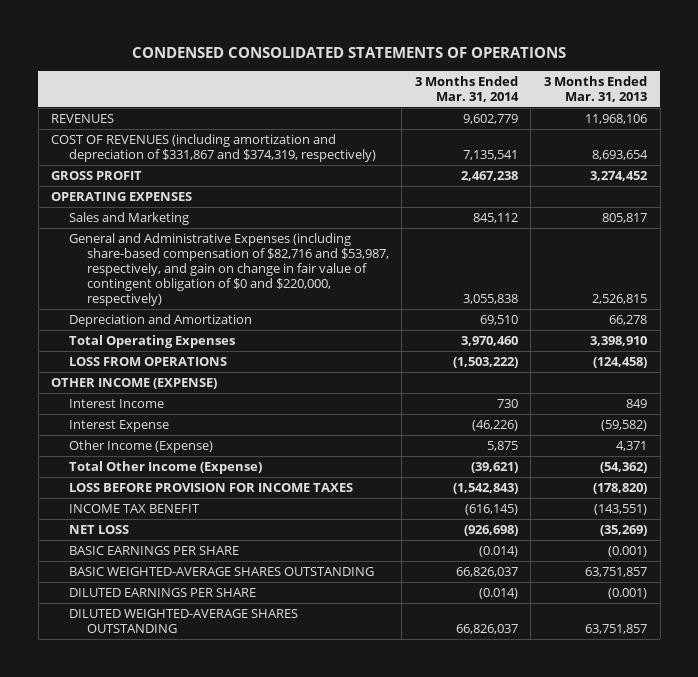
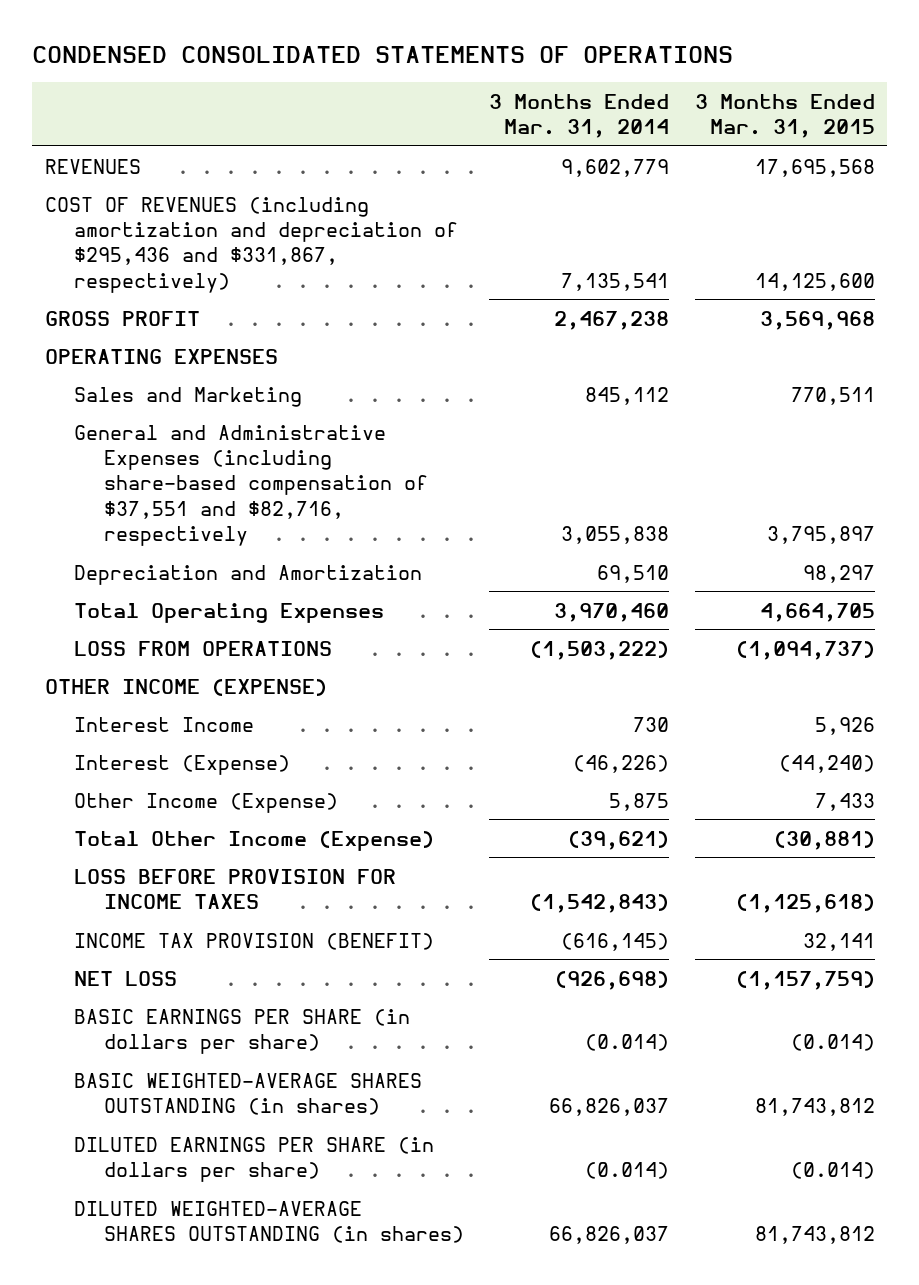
- | 3 Months Ended Mar. 31, 2014 | 3 Months Ended Mar. 31, 2013
+ | 3 Months Ended Mar. 31, 2014 | 3 Months Ended Mar. 31, 2015
- COST OF REVENUES (including amortization and depreciation of $331,867 and $374,319, respectively) | 7,135,541 | 8,693,654
+ COST OF REVENUES (including amortization and depreciation of $295,436 and $331,867, respectively) | 7,135,541 | 14,125,600
- General and Administrative Expenses (including share-based compensation of $82,716 and $53,987, respectively, and gain on change in fair value of contingent obligation of $0 and $220,000, respectively) | 3,055,838 | 2,526,815
+ General and Administrative Expenses (including share-based compensation of $37,551 and $82,716, respectively | 3,055,838 | 3,795,897
- Interest Expense | (46,226) | (59,582)
+ Interest (Expense) | (46,226) | (44,240)
- INCOME TAX BENEFIT | (616,145) | (143,551)
+ INCOME TAX PROVISION (BENEFIT) | (616,145) | 32,141
- BASIC EARNINGS PER SHARE | (0.014) | (0.001)
- BASIC WEIGHTED-AVERAGE SHARES OUTSTANDING | 66,826,037 | 63,751,857
- DILUTED EARNINGS PER SHARE | (0.014) | (0.001)
- DILUTED WEIGHTED-AVERAGE SHARES OUTSTANDING | 66,826,037 | 63,751,857
+ BASIC EARNINGS PER SHARE (in dollars per share) | (0.014) | (0.014)
+ BASIC WEIGHTED-AVERAGE SHARES OUTSTANDING (in shares) | 66,826,037 | 81,743,812
+ DILUTED EARNINGS PER SHARE (in dollars per share) | (0.014) | (0.014)
+ DILUTED WEIGHTED-AVERAGE SHARES OUTSTANDING (in shares) | 66,826,037 | 81,743,812

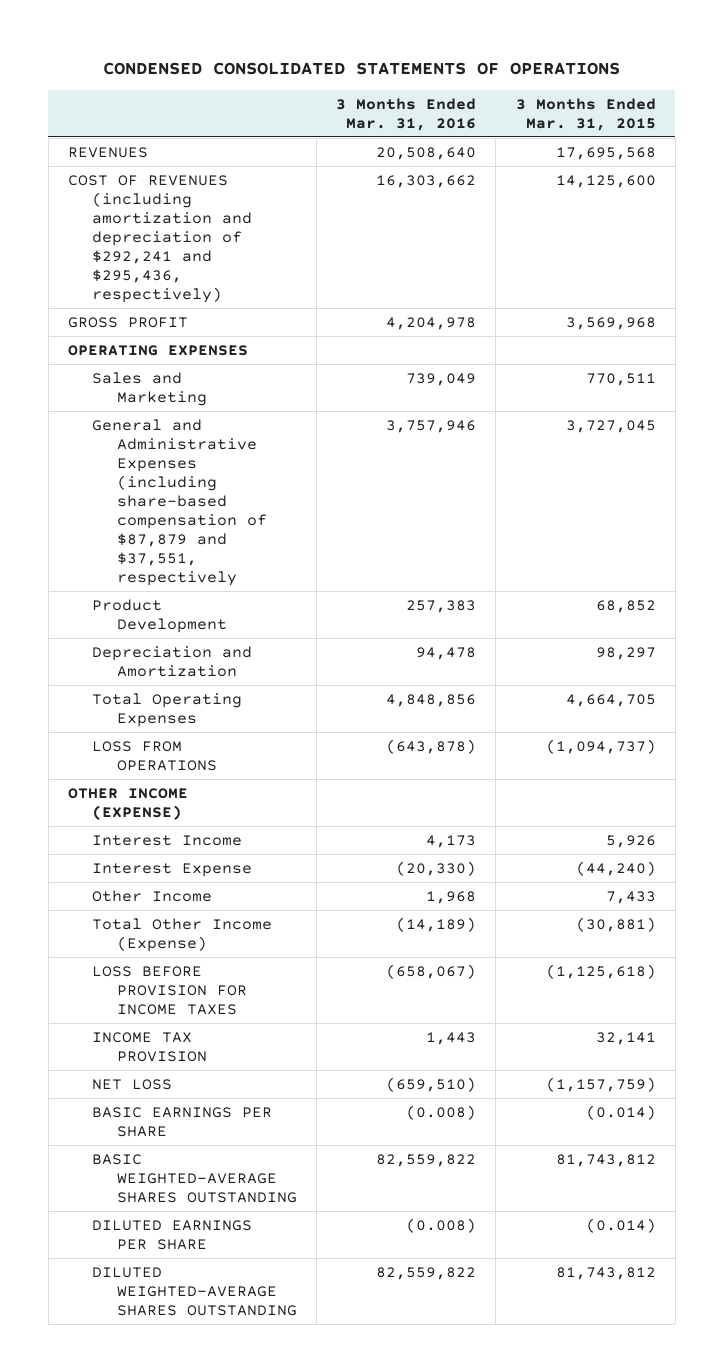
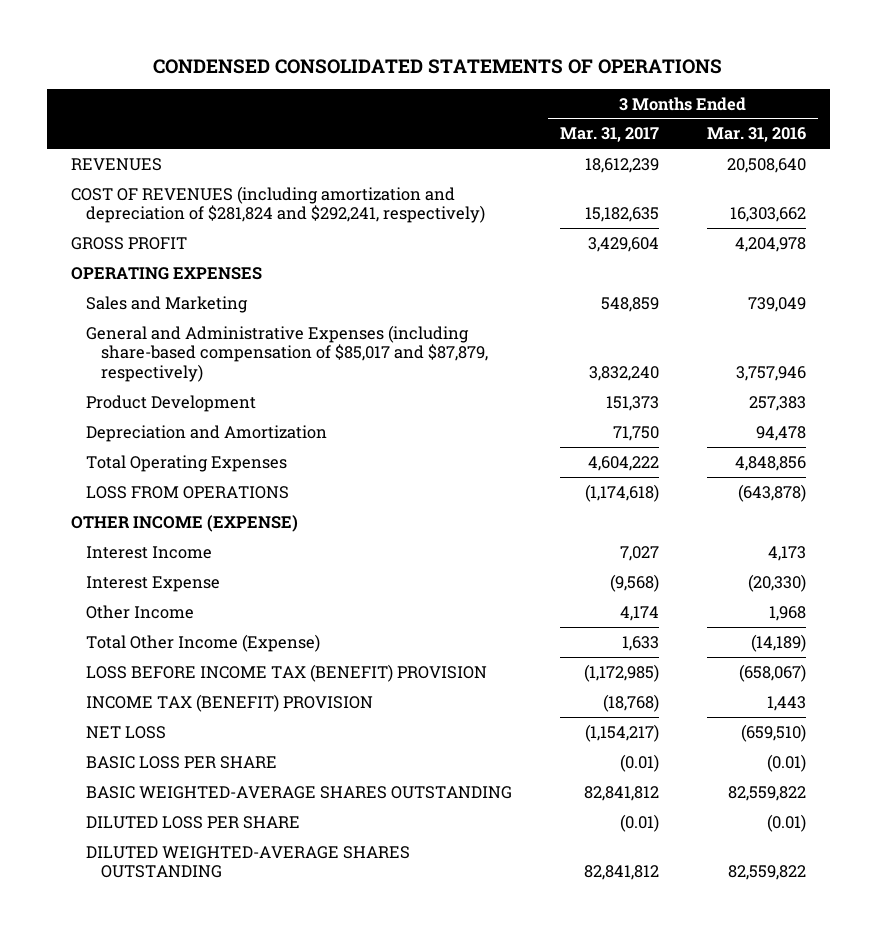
- | 3 Months Ended Mar. 31, 2016 | 3 Months Ended Mar. 31, 2015
+ | 3 Months Ended Mar. 31, 2017 | 3 Months Ended Mar. 31, 2016
- COST OF REVENUES (including amortization and depreciation of $292,241 and $295,436, respectively) | 16,303,662 | 14,125,600
+ COST OF REVENUES (including amortization and depreciation of $281,824 and $292,241, respectively) | 15,182,635 | 16,303,662
- General and Administrative Expenses (including share-based compensation of $87,879 and $37,551, respectively | 3,757,946 | 3,727,045
+ General and Administrative Expenses (including share-based compensation of $85,017 and $87,879, respectively) | 3,832,240 | 3,757,946
- LOSS BEFORE PROVISION FOR INCOME TAXES | (658,067) | (1,125,618)
- INCOME TAX PROVISION | 1,443 | 32,141
+ LOSS BEFORE INCOME TAX (BENEFIT) PROVISION | (1,172,985) | (658,067)
+ INCOME TAX (BENEFIT) PROVISION | (18,768) | 1,443
- BASIC EARNINGS PER SHARE | (0.008) | (0.014)
+ BASIC LOSS PER SHARE | (0.01) | (0.01)
- DILUTED EARNINGS PER SHARE | (0.008) | (0.014)
+ DILUTED LOSS PER SHARE | (0.01) | (0.01)

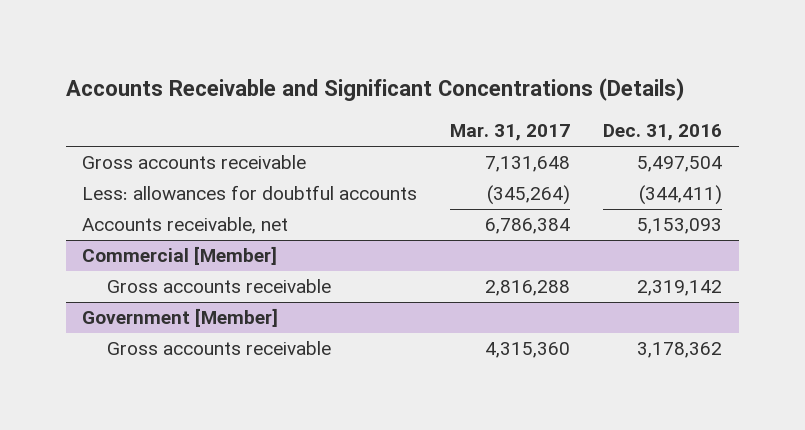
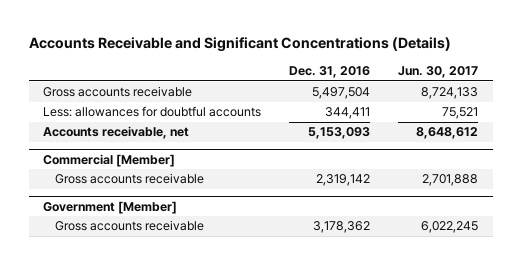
- | Mar. 31, 2017 | Dec. 31, 2016
+ | Dec. 31, 2016 | Jun. 30, 2017
- Less: allowances for doubtful accounts | (345,264) | (344,411)
+ Less: allowances for doubtful accounts | 344,411 | 75,521

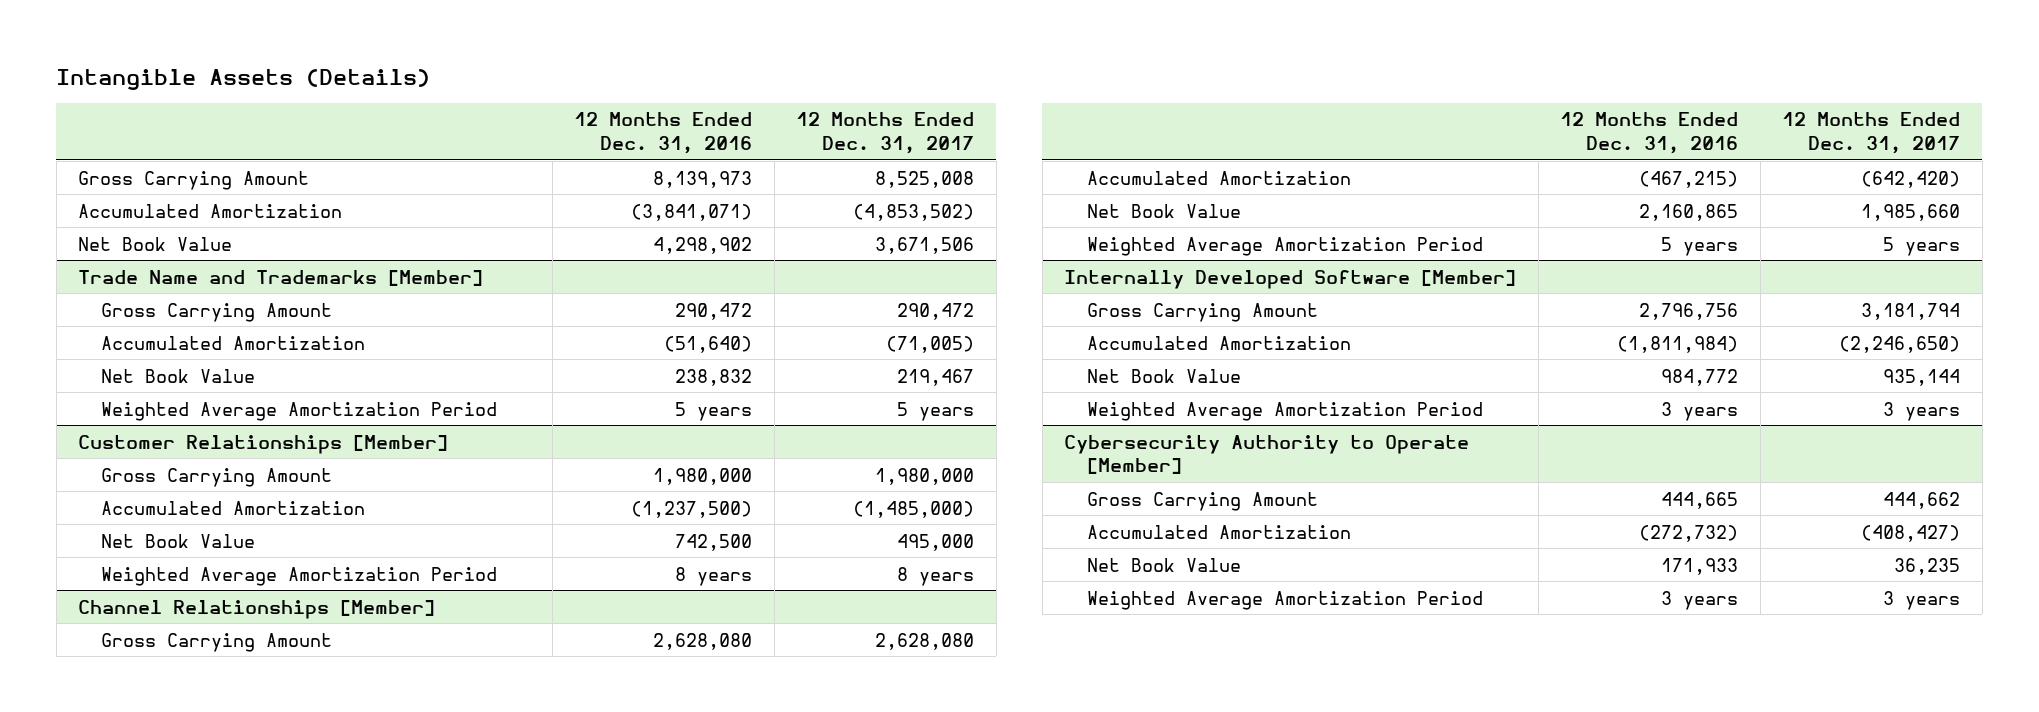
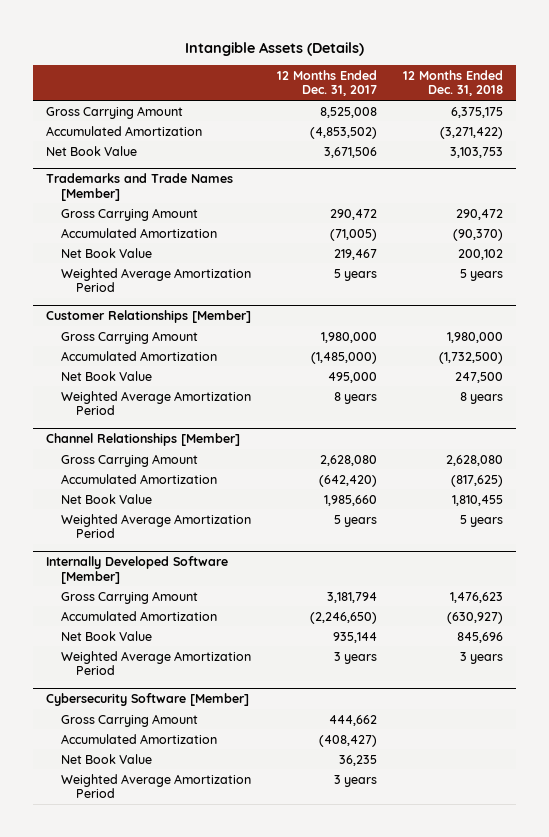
- | 12 Months Ended Dec. 31, 2016 | 12 Months Ended Dec. 31, 2017
+ | 12 Months Ended Dec. 31, 2017 | 12 Months Ended Dec. 31, 2018
- Trade Name and Trademarks [Member]
+ Trademarks and Trade Names [Member]
- Cybersecurity Authority to Operate [Member]
+ Cybersecurity Software [Member]

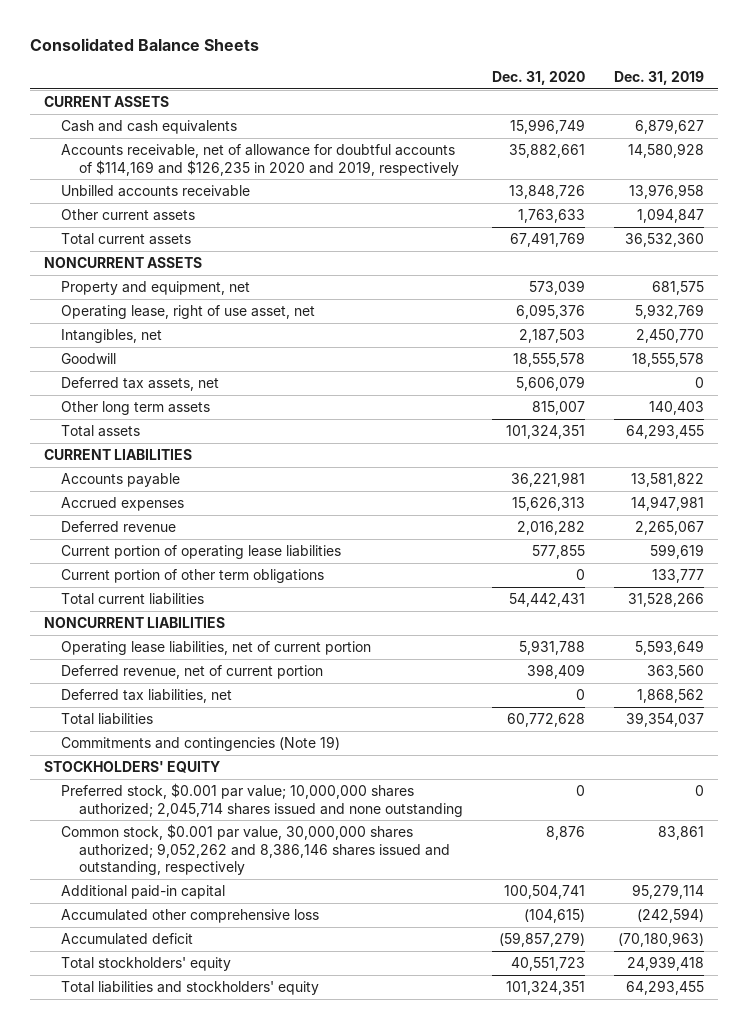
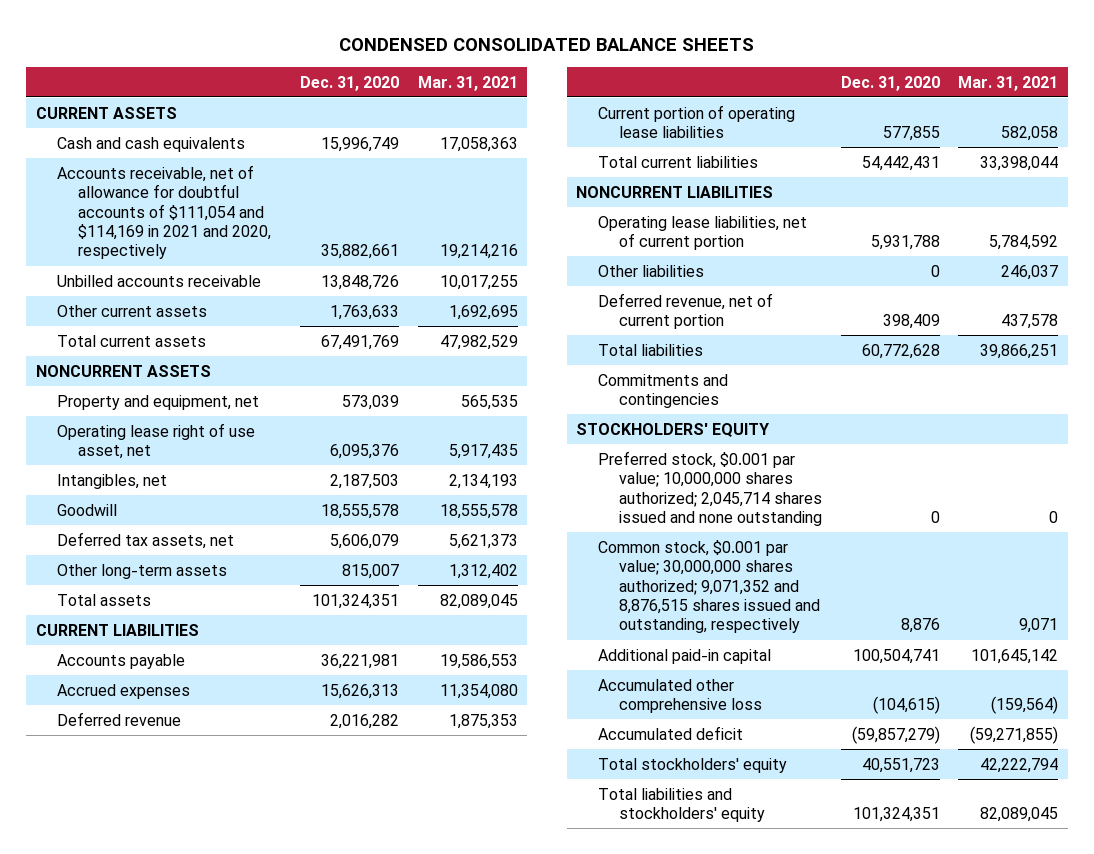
- Consolidated Balance Sheets
+ CONDENSED CONSOLIDATED BALANCE SHEETS
- | Dec. 31, 2020 | Dec. 31, 2019
+ | Dec. 31, 2020 | Mar. 31, 2021
- Accounts receivable, net of allowance for doubtful accounts of $114,169 and $126,235 in 2020 and 2019, respectively | 35,882,661 | 14,580,928
+ Accounts receivable, net of allowance for doubtful accounts of $111,054 and $114,169 in 2021 and 2020, respectively | 35,882,661 | 19,214,216
- Operating lease, right of use asset, net | 6,095,376 | 5,932,769
+ Operating lease right of use asset, net | 6,095,376 | 5,917,435
- Other long term assets | 815,007 | 140,403
+ Other long-term assets | 815,007 | 1,312,402
- Current portion of other term obligations | 0 | 133,777
+ Other liabilities | 0 | 246,037
- Deferred tax liabilities, net | 0 | 1,868,562
- Commitments and contingencies (Note 19)
+ Commitments and contingencies
- Common stock, $0.001 par value, 30,000,000 shares authorized; 9,052,262 and 8,386,146 shares issued and outstanding, respectively | 8,876 | 83,861
+ Common stock, $0.001 par value; 30,000,000 shares authorized; 9,071,352 and 8,876,515 shares issued and outstanding, respectively | 8,876 | 9,071

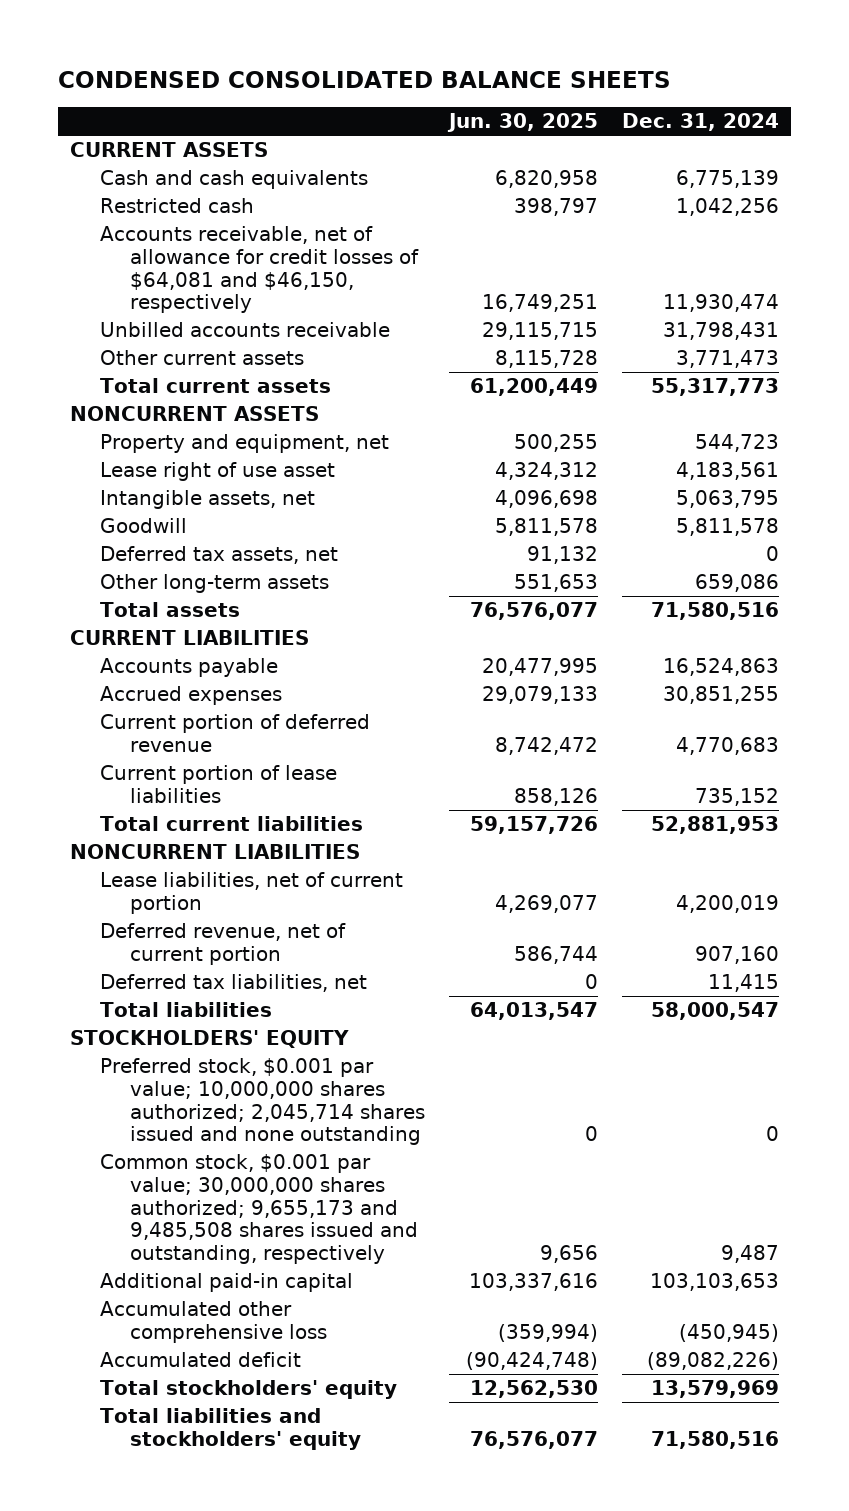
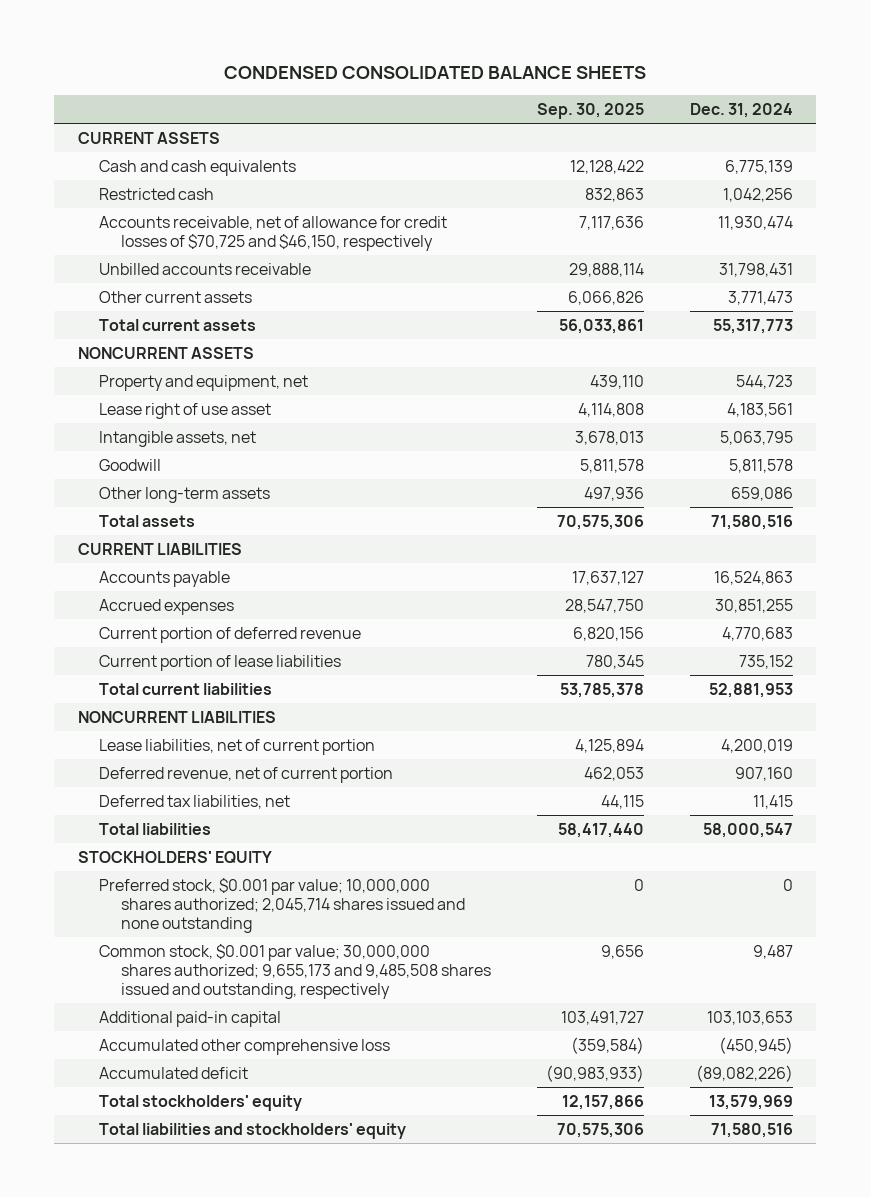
- | Jun. 30, 2025 | Dec. 31, 2024
+ | Sep. 30, 2025 | Dec. 31, 2024
- Accounts receivable, net of allowance for credit losses of $64,081 and $46,150, respectively | 16,749,251 | 11,930,474
+ Accounts receivable, net of allowance for credit losses of $70,725 and $46,150, respectively | 7,117,636 | 11,930,474
- Deferred tax assets, net | 91,132 | 0

